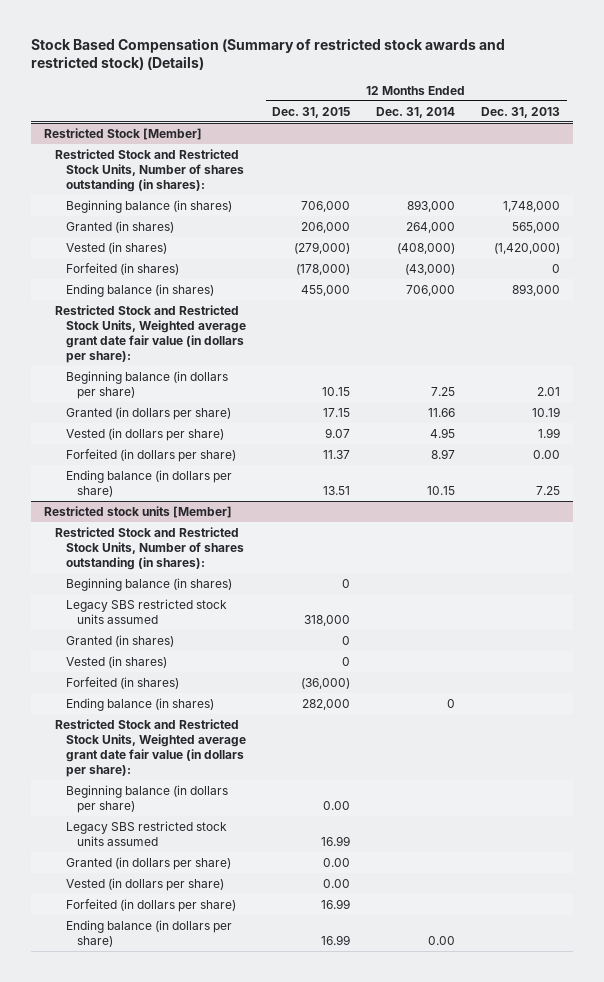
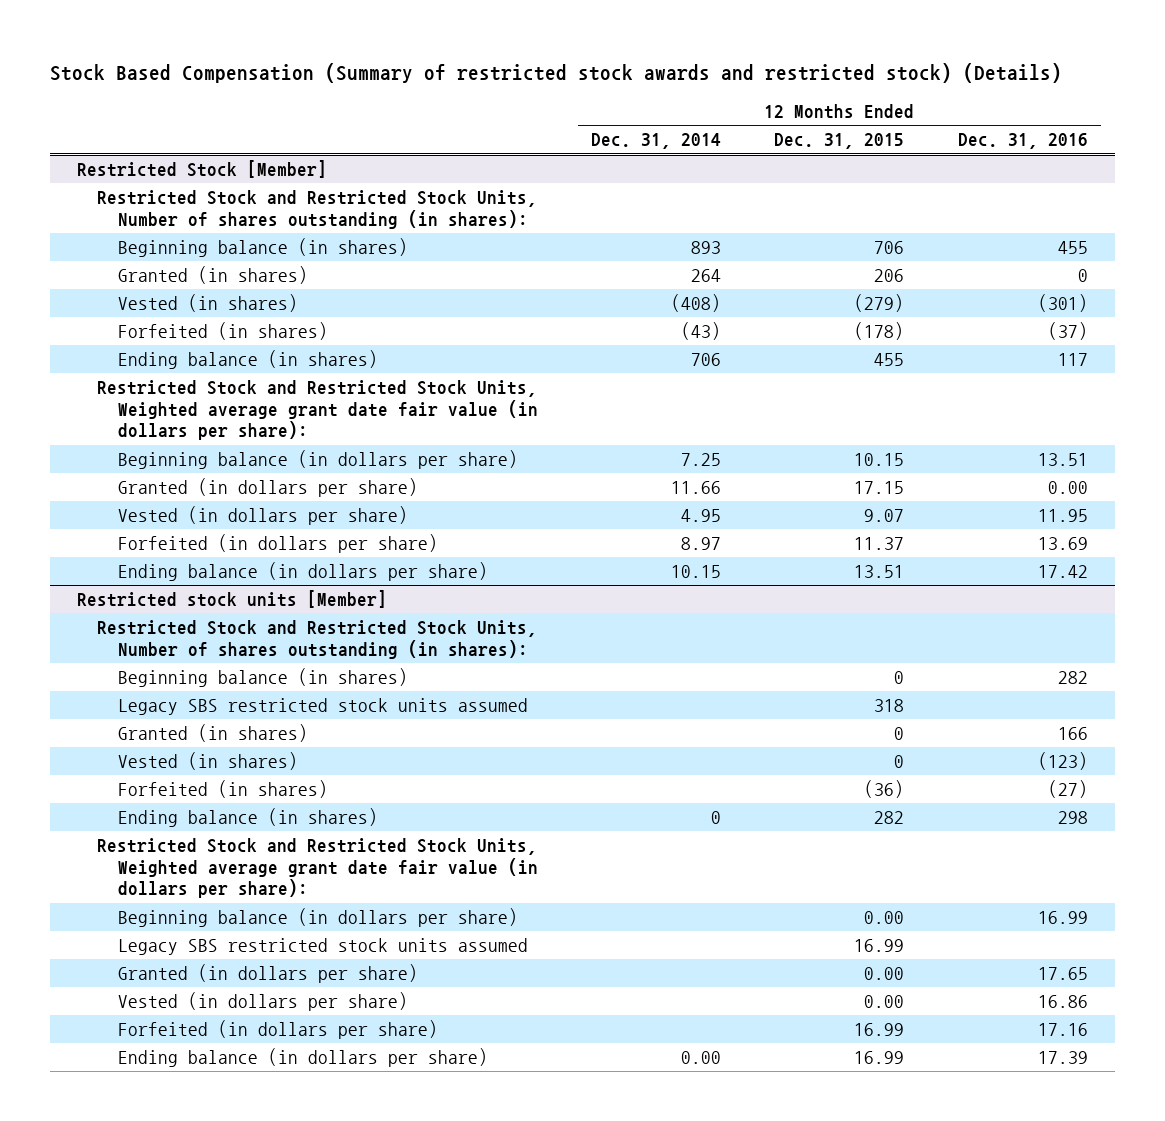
- | 12 Months Ended Dec. 31, 2015 | 12 Months Ended Dec. 31, 2014 | 12 Months Ended Dec. 31, 2013
+ | 12 Months Ended Dec. 31, 2014 | 12 Months Ended Dec. 31, 2015 | 12 Months Ended Dec. 31, 2016
@ Restricted Stock [Member]
- Beginning balance (in shares) | 706,000 | 893,000 | 1,748,000
- Granted (in shares) | 206,000 | 264,000 | 565,000
- Vested (in shares) | (279,000) | (408,000) | (1,420,000)
- Forfeited (in shares) | (178,000) | (43,000) | 0
- Ending balance (in shares) | 455,000 | 706,000 | 893,000
+ Beginning balance (in shares) | 893 | 706 | 455
+ Granted (in shares) | 264 | 206 | 0
+ Vested (in shares) | (408) | (279) | (301)
+ Forfeited (in shares) | (43) | (178) | (37)
+ Ending balance (in shares) | 706 | 455 | 117
@ Restricted stock units [Member]
- Legacy SBS restricted stock units assumed | 318,000 | |
+ Legacy SBS restricted stock units assumed | | 318 |
- Forfeited (in shares) | (36,000) | |
- Ending balance (in shares) | 282,000 | 0 |
+ Forfeited (in shares) | | (36) | (27)
+ Ending balance (in shares) | 0 | 282 | 298

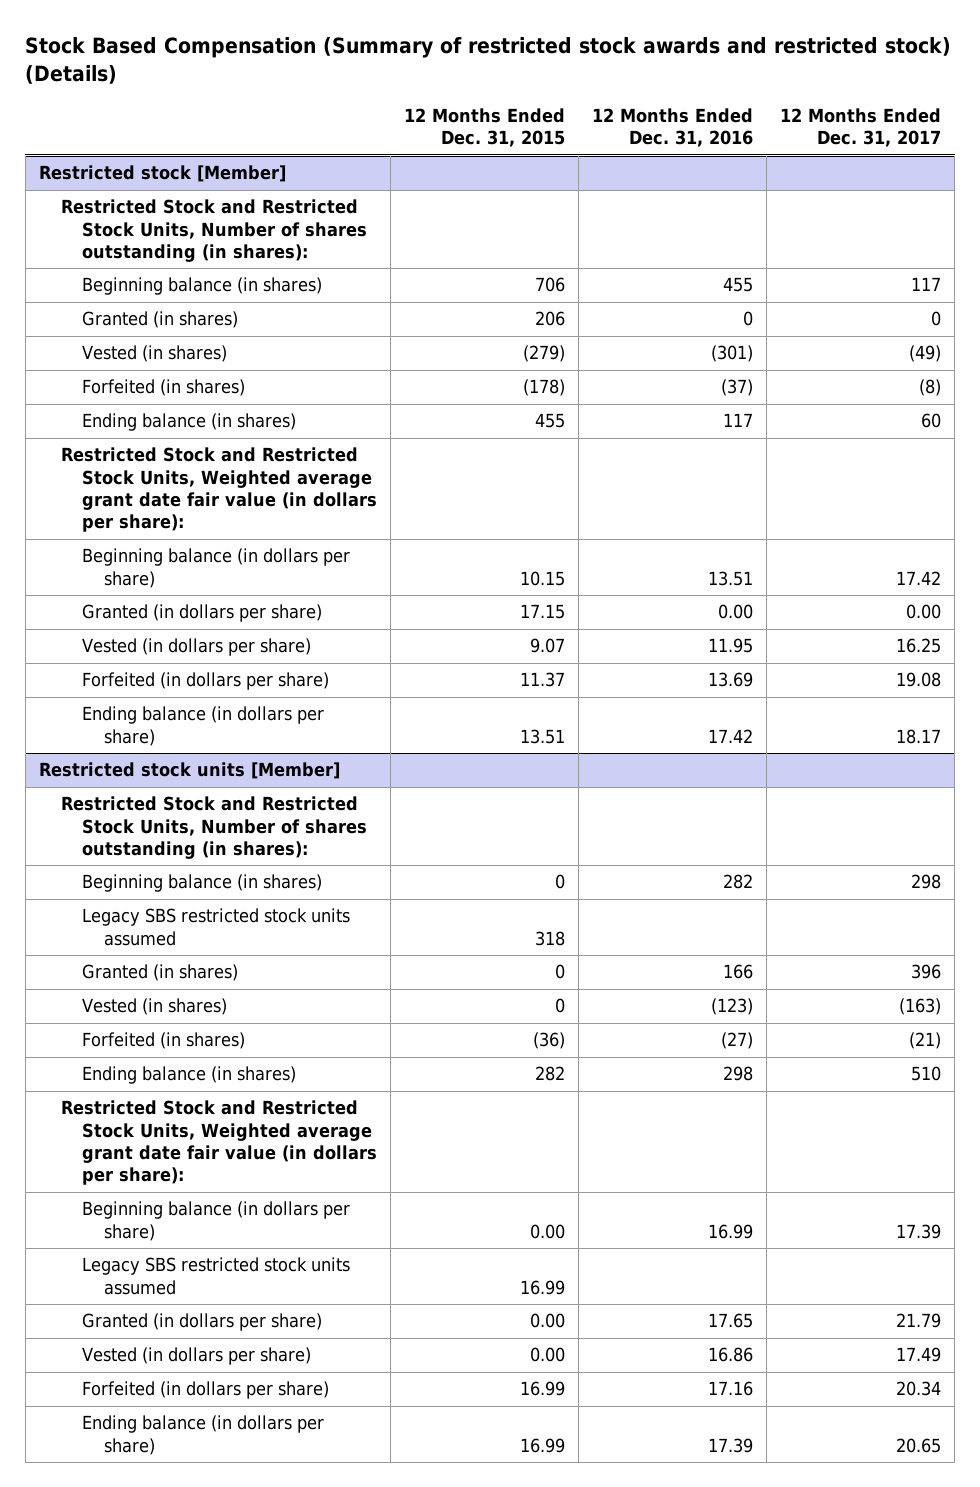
- | 12 Months Ended Dec. 31, 2014 | 12 Months Ended Dec. 31, 2015 | 12 Months Ended Dec. 31, 2016
+ | 12 Months Ended Dec. 31, 2015 | 12 Months Ended Dec. 31, 2016 | 12 Months Ended Dec. 31, 2017
- Restricted Stock [Member]
+ Restricted stock [Member]

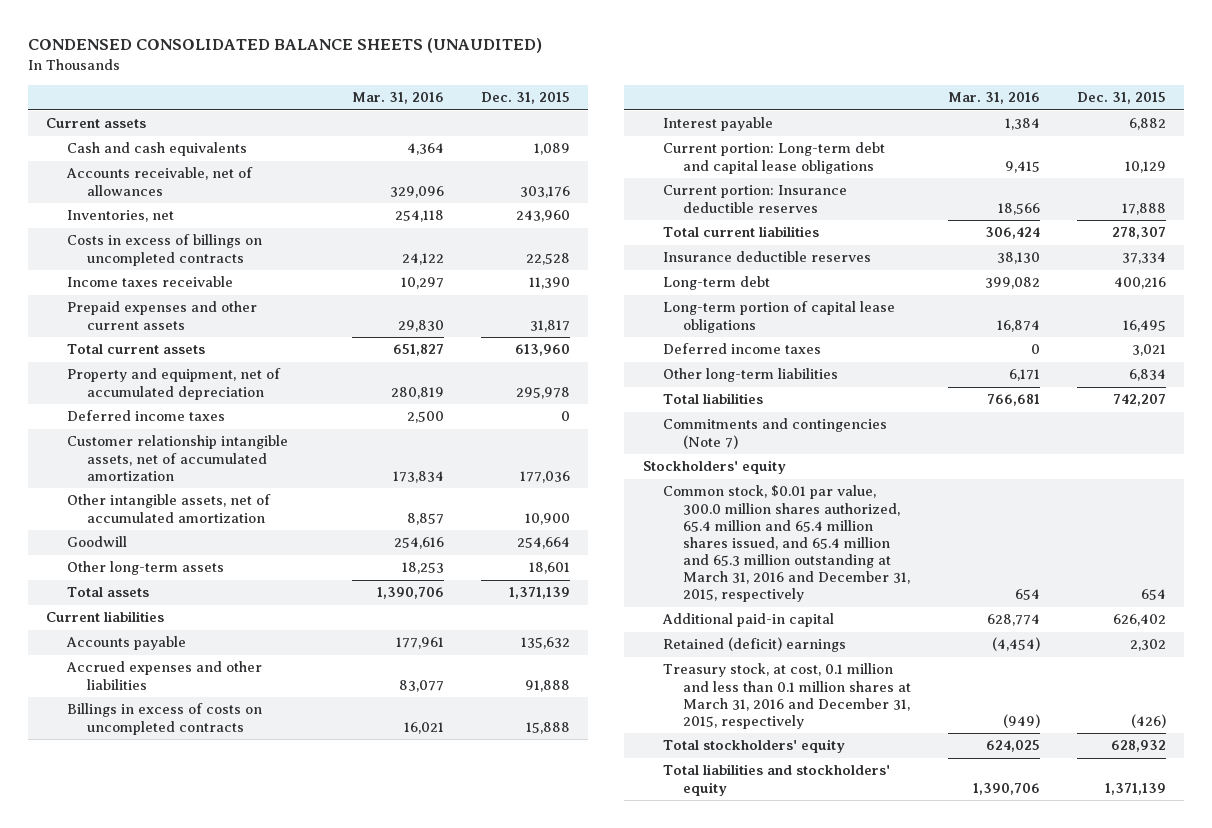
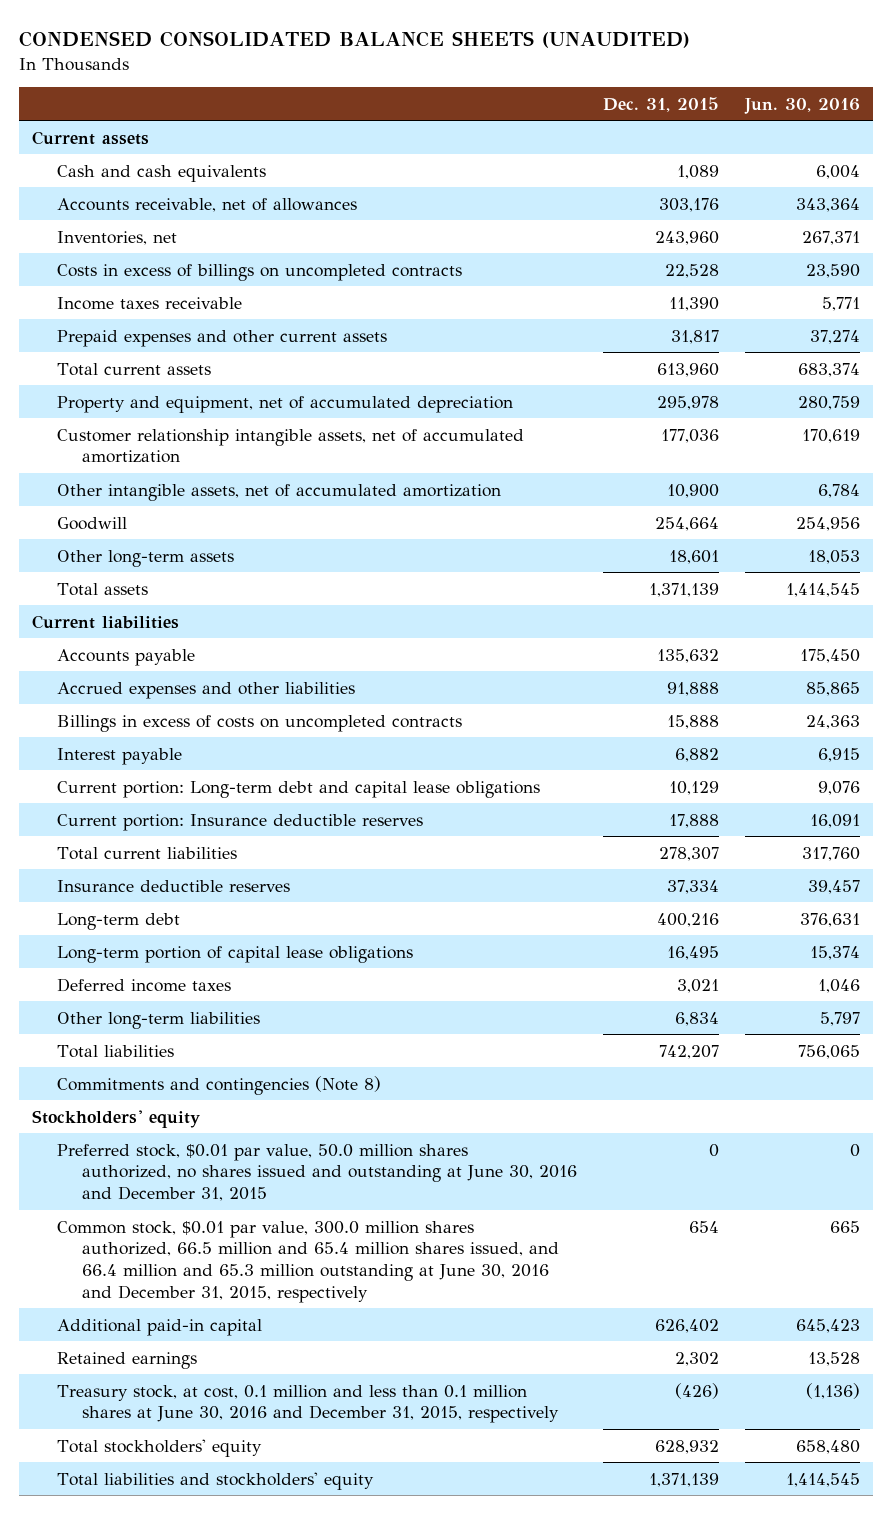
- | Mar. 31, 2016 | Dec. 31, 2015
+ | Dec. 31, 2015 | Jun. 30, 2016
- Deferred income taxes | 2,500 | 0
- Commitments and contingencies (Note 7)
+ Commitments and contingencies (Note 8)
- Common stock, $0.01 par value, 300.0 million shares authorized, 65.4 million and 65.4 million shares issued, and 65.4 million and 65.3 million outstanding at March 31, 2016 and December 31, 2015, respectively | 654 | 654
+ Preferred stock, $0.01 par value, 50.0 million shares authorized, no shares issued and outstanding at June 30, 2016 and December 31, 2015 | 0 | 0
+ Common stock, $0.01 par value, 300.0 million shares authorized, 66.5 million and 65.4 million shares issued, and 66.4 million and 65.3 million outstanding at June 30, 2016 and December 31, 2015, respectively | 654 | 665
- Retained (deficit) earnings | (4,454) | 2,302
- Treasury stock, at cost, 0.1 million and less than 0.1 million shares at March 31, 2016 and December 31, 2015, respectively | (949) | (426)
+ Retained earnings | 2,302 | 13,528
+ Treasury stock, at cost, 0.1 million and less than 0.1 million shares at June 30, 2016 and December 31, 2015, respectively | (426) | (1,136)

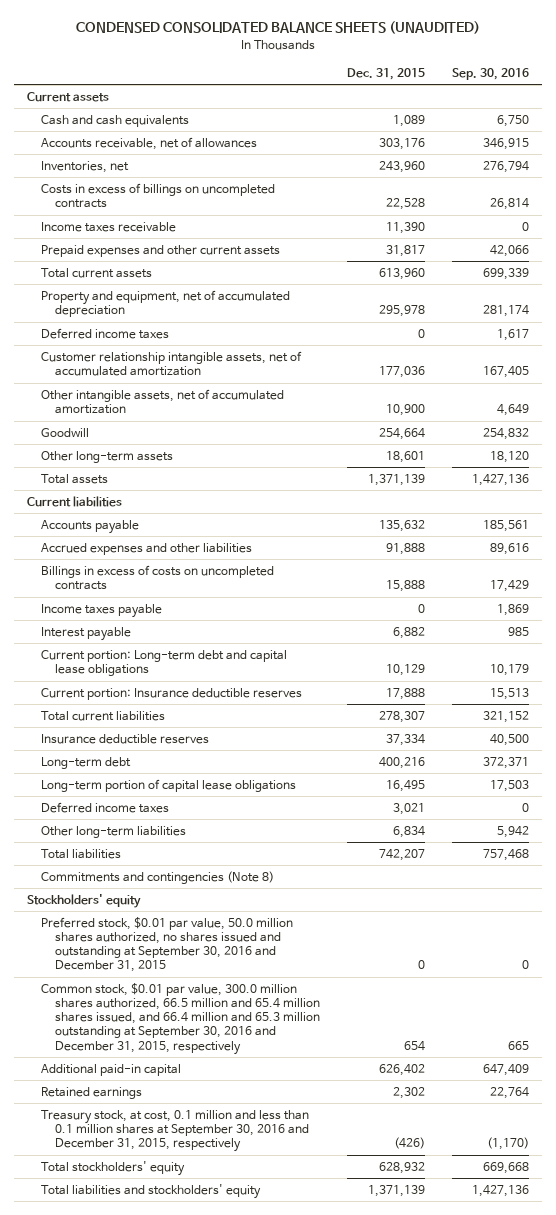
- | Dec. 31, 2015 | Jun. 30, 2016
+ | Dec. 31, 2015 | Sep. 30, 2016
+ Deferred income taxes | 0 | 1,617
+ Income taxes payable | 0 | 1,869
- Preferred stock, $0.01 par value, 50.0 million shares authorized, no shares issued and outstanding at June 30, 2016 and December 31, 2015 | 0 | 0
- Common stock, $0.01 par value, 300.0 million shares authorized, 66.5 million and 65.4 million shares issued, and 66.4 million and 65.3 million outstanding at June 30, 2016 and December 31, 2015, respectively | 654 | 665
+ Preferred stock, $0.01 par value, 50.0 million shares authorized, no shares issued and outstanding at September 30, 2016 and December 31, 2015 | 0 | 0
+ Common stock, $0.01 par value, 300.0 million shares authorized, 66.5 million and 65.4 million shares issued, and 66.4 million and 65.3 million outstanding at September 30, 2016 and December 31, 2015, respectively | 654 | 665
- Treasury stock, at cost, 0.1 million and less than 0.1 million shares at June 30, 2016 and December 31, 2015, respectively | (426) | (1,136)
+ Treasury stock, at cost, 0.1 million and less than 0.1 million shares at September 30, 2016 and December 31, 2015, respectively | (426) | (1,170)

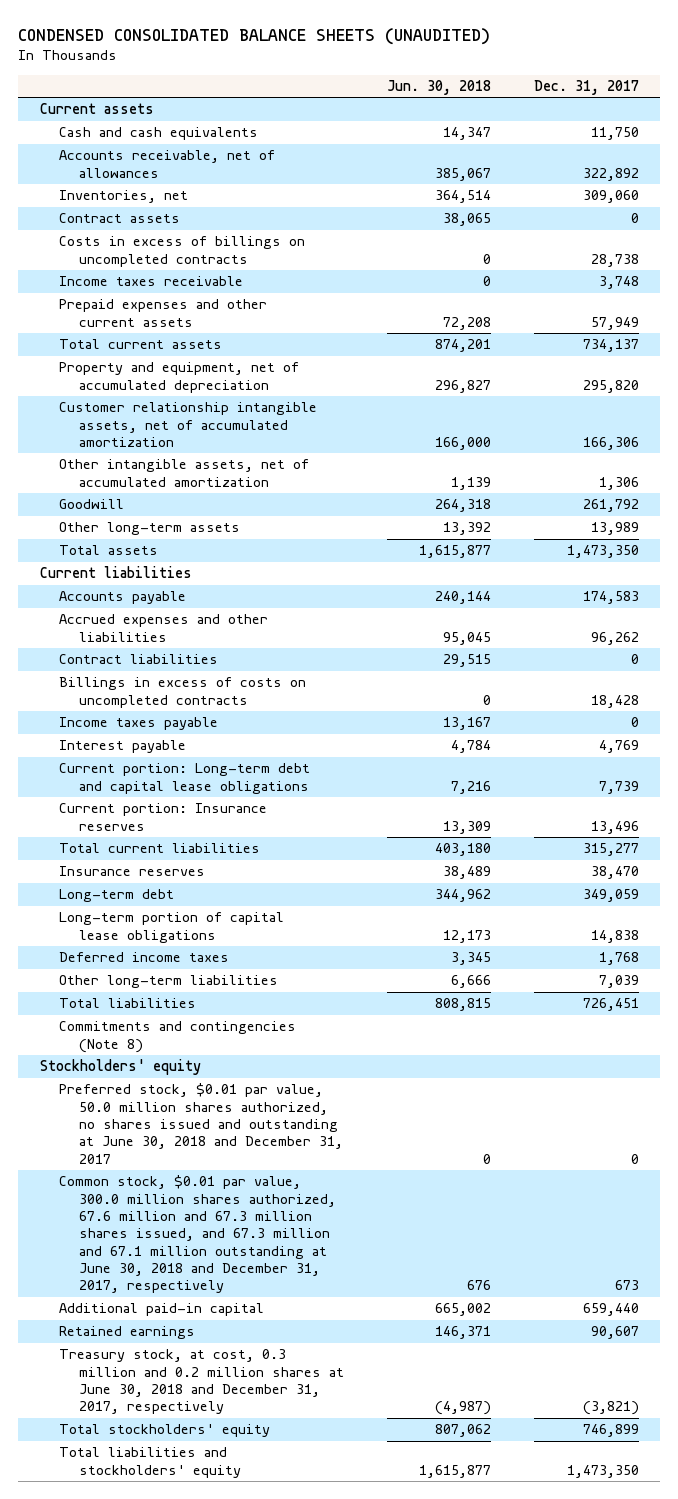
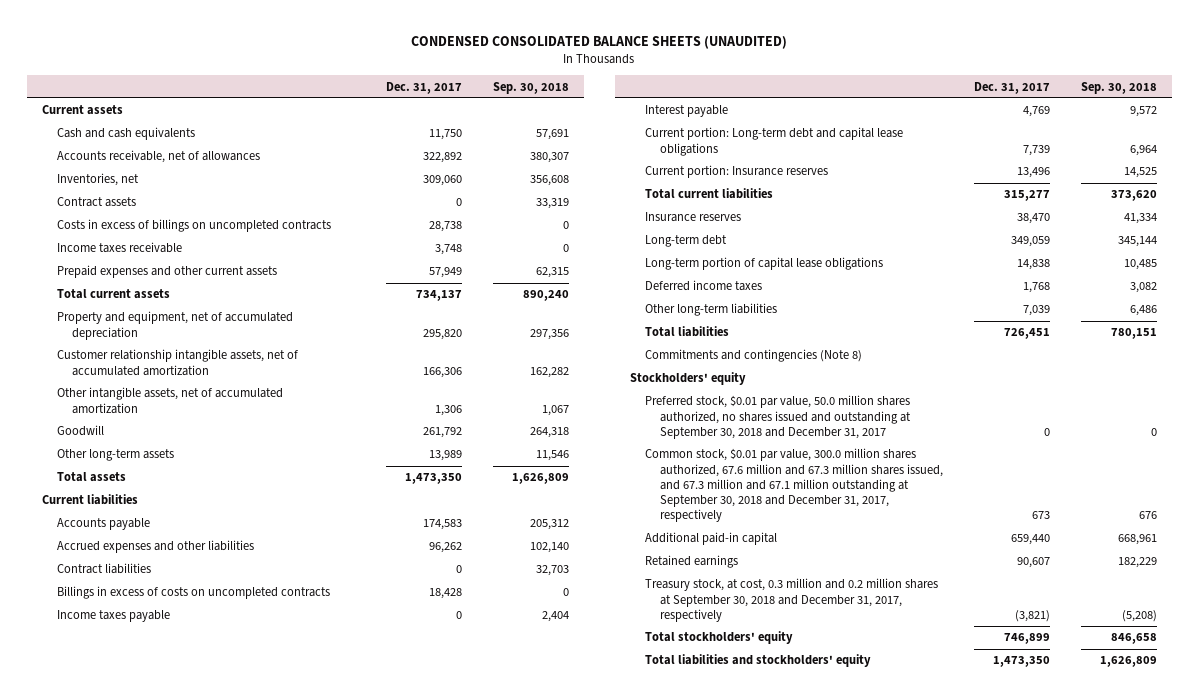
- | Jun. 30, 2018 | Dec. 31, 2017
+ | Dec. 31, 2017 | Sep. 30, 2018
- Preferred stock, $0.01 par value, 50.0 million shares authorized, no shares issued and outstanding at June 30, 2018 and December 31, 2017 | 0 | 0
- Common stock, $0.01 par value, 300.0 million shares authorized, 67.6 million and 67.3 million shares issued, and 67.3 million and 67.1 million outstanding at June 30, 2018 and December 31, 2017, respectively | 676 | 673
+ Preferred stock, $0.01 par value, 50.0 million shares authorized, no shares issued and outstanding at September 30, 2018 and December 31, 2017 | 0 | 0
+ Common stock, $0.01 par value, 300.0 million shares authorized, 67.6 million and 67.3 million shares issued, and 67.3 million and 67.1 million outstanding at September 30, 2018 and December 31, 2017, respectively | 673 | 676
- Treasury stock, at cost, 0.3 million and 0.2 million shares at June 30, 2018 and December 31, 2017, respectively | (4,987) | (3,821)
+ Treasury stock, at cost, 0.3 million and 0.2 million shares at September 30, 2018 and December 31, 2017, respectively | (3,821) | (5,208)

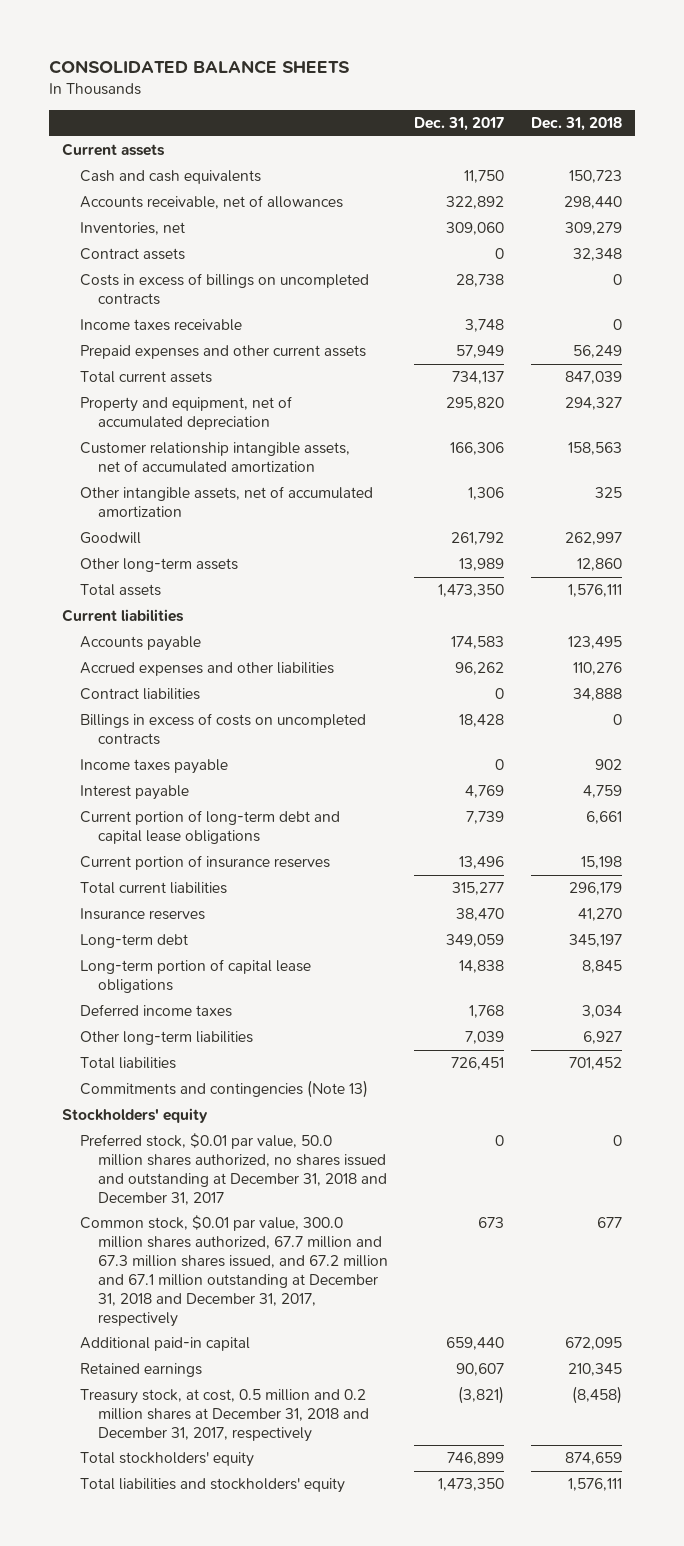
- CONDENSED CONSOLIDATED BALANCE SHEETS (UNAUDITED)
+ CONSOLIDATED BALANCE SHEETS
- | Dec. 31, 2017 | Sep. 30, 2018
+ | Dec. 31, 2017 | Dec. 31, 2018
- Current portion: Long-term debt and capital lease obligations | 7,739 | 6,964
- Current portion: Insurance reserves | 13,496 | 14,525
+ Current portion of long-term debt and capital lease obligations | 7,739 | 6,661
+ Current portion of insurance reserves | 13,496 | 15,198
- Commitments and contingencies (Note 8)
+ Commitments and contingencies (Note 13)
- Preferred stock, $0.01 par value, 50.0 million shares authorized, no shares issued and outstanding at September 30, 2018 and December 31, 2017 | 0 | 0
- Common stock, $0.01 par value, 300.0 million shares authorized, 67.6 million and 67.3 million shares issued, and 67.3 million and 67.1 million outstanding at September 30, 2018 and December 31, 2017, respectively | 673 | 676
+ Preferred stock, $0.01 par value, 50.0 million shares authorized, no shares issued and outstanding at December 31, 2018 and December 31, 2017 | 0 | 0
+ Common stock, $0.01 par value, 300.0 million shares authorized, 67.7 million and 67.3 million shares issued, and 67.2 million and 67.1 million outstanding at December 31, 2018 and December 31, 2017, respectively | 673 | 677
- Treasury stock, at cost, 0.3 million and 0.2 million shares at September 30, 2018 and December 31, 2017, respectively | (3,821) | (5,208)
+ Treasury stock, at cost, 0.5 million and 0.2 million shares at December 31, 2018 and December 31, 2017, respectively | (3,821) | (8,458)

